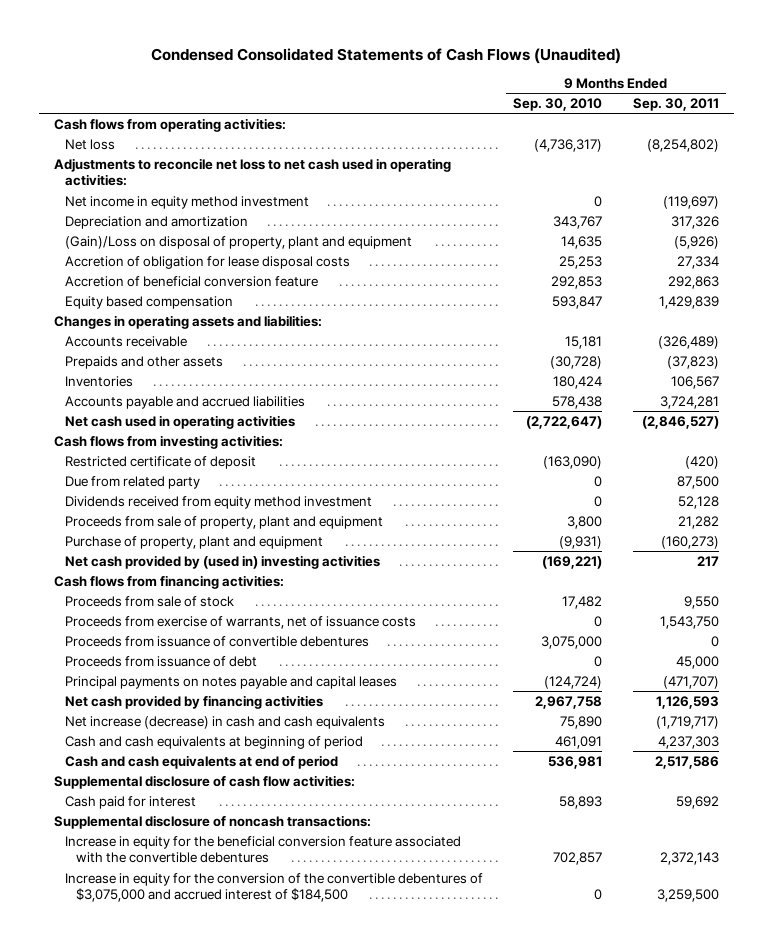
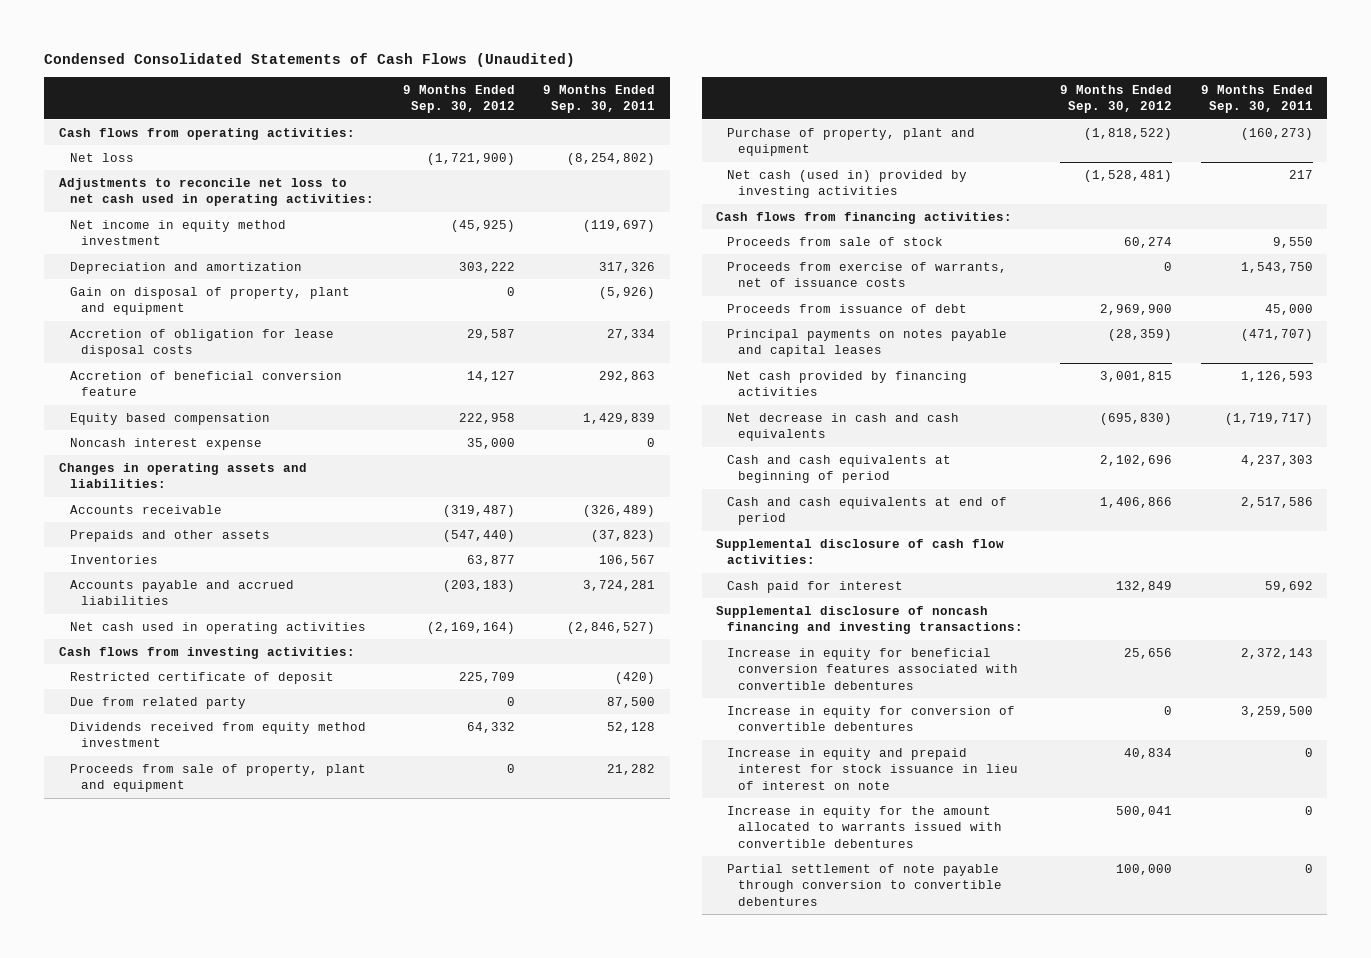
- | 9 Months Ended Sep. 30, 2010 | 9 Months Ended Sep. 30, 2011
+ | 9 Months Ended Sep. 30, 2012 | 9 Months Ended Sep. 30, 2011
- (Gain)/Loss on disposal of property, plant and equipment | 14,635 | (5,926)
+ Gain on disposal of property, plant and equipment | 0 | (5,926)
+ Noncash interest expense | 35,000 | 0
- Net cash provided by (used in) investing activities | (169,221) | 217
+ Net cash (used in) provided by investing activities | (1,528,481) | 217
- Proceeds from issuance of convertible debentures | 3,075,000 | 0
- Net increase (decrease) in cash and cash equivalents | 75,890 | (1,719,717)
+ Net decrease in cash and cash equivalents | (695,830) | (1,719,717)
- Supplemental disclosure of noncash transactions:
- Increase in equity for the beneficial conversion feature associated with the convertible debentures | 702,857 | 2,372,143
- Increase in equity for the conversion of the convertible debentures of $3,075,000 and accrued interest of $184,500 | 0 | 3,259,500
+ Supplemental disclosure of noncash financing and investing transactions:
+ Increase in equity for beneficial conversion features associated with convertible debentures | 25,656 | 2,372,143
+ Increase in equity for conversion of convertible debentures | 0 | 3,259,500
+ Increase in equity and prepaid interest for stock issuance in lieu of interest on note | 40,834 | 0
+ Increase in equity for the amount allocated to warrants issued with convertible debentures | 500,041 | 0
+ Partial settlement of note payable through conversion to convertible debentures | 100,000 | 0

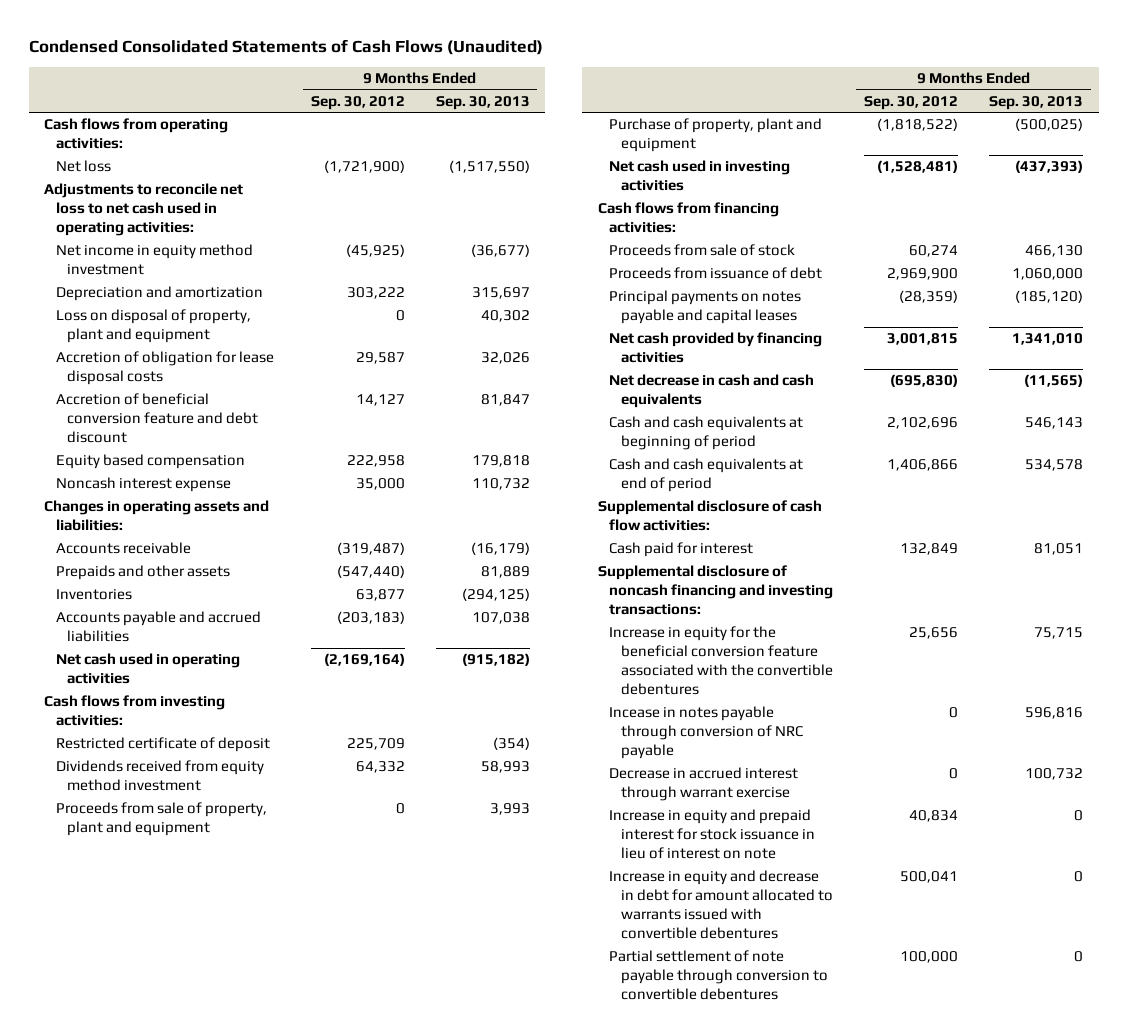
- | 9 Months Ended Sep. 30, 2012 | 9 Months Ended Sep. 30, 2011
+ | 9 Months Ended Sep. 30, 2012 | 9 Months Ended Sep. 30, 2013
- Gain on disposal of property, plant and equipment | 0 | (5,926)
+ Loss on disposal of property, plant and equipment | 0 | 40,302
- Accretion of beneficial conversion feature | 14,127 | 292,863
+ Accretion of beneficial conversion feature and debt discount | 14,127 | 81,847
- Due from related party | 0 | 87,500
- Net cash (used in) provided by investing activities | (1,528,481) | 217
+ Net cash used in investing activities | (1,528,481) | (437,393)
- Proceeds from exercise of warrants, net of issuance costs | 0 | 1,543,750
- Increase in equity for beneficial conversion features associated with convertible debentures | 25,656 | 2,372,143
- Increase in equity for conversion of convertible debentures | 0 | 3,259,500
+ Increase in equity for the beneficial conversion feature associated with the convertible debentures | 25,656 | 75,715
+ Incease in notes payable through conversion of NRC payable | 0 | 596,816
+ Decrease in accrued interest through warrant exercise | 0 | 100,732
- Increase in equity for the amount allocated to warrants issued with convertible debentures | 500,041 | 0
+ Increase in equity and decrease in debt for amount allocated to warrants issued with convertible debentures | 500,041 | 0

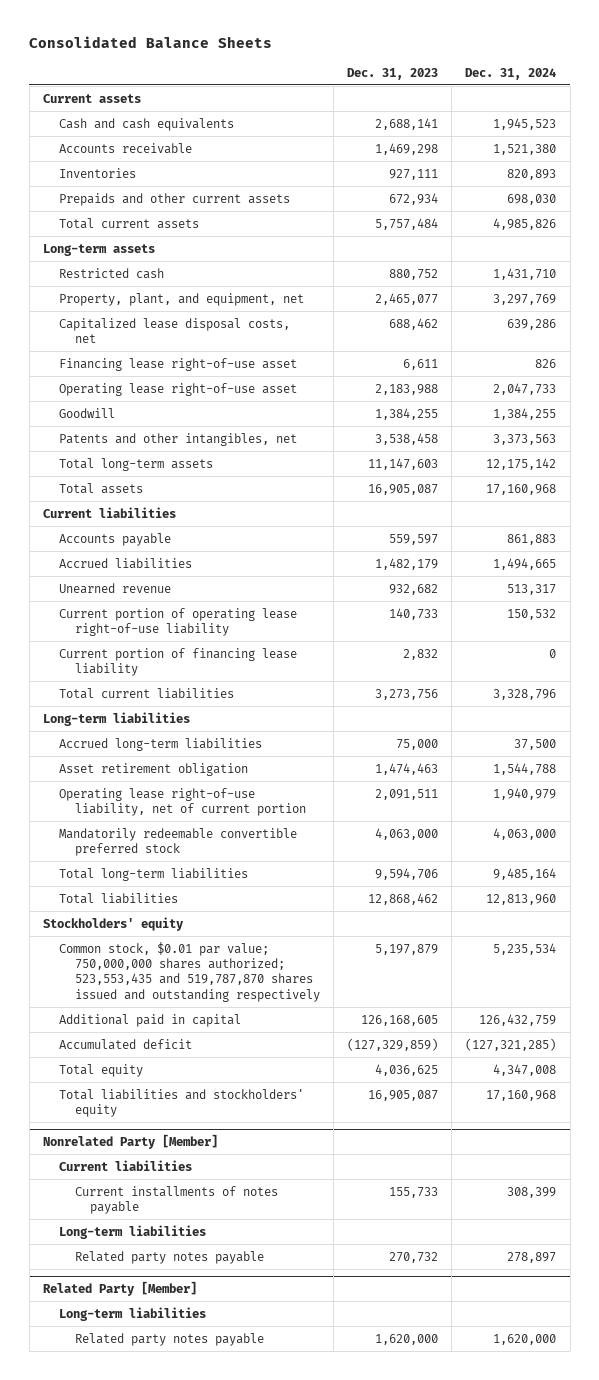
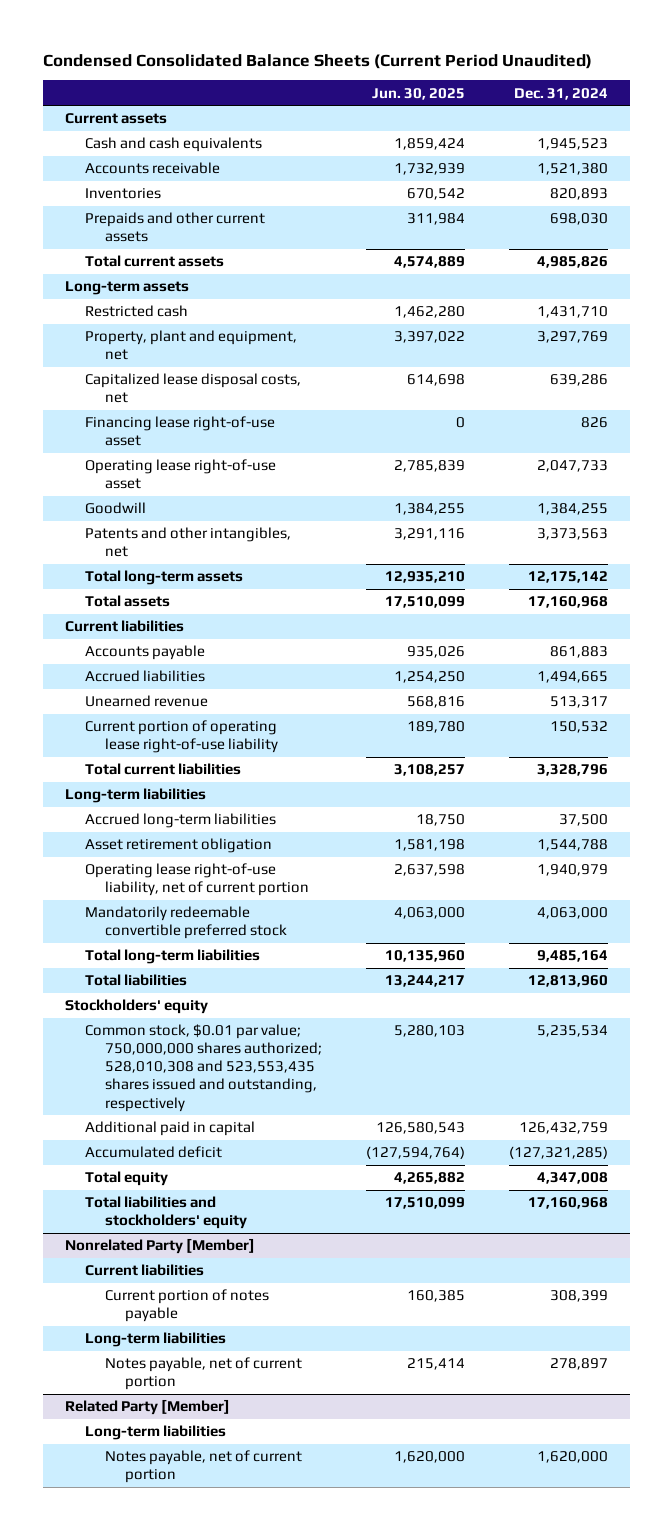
- Consolidated Balance Sheets
+ Condensed Consolidated Balance Sheets (Current Period Unaudited)
- | Dec. 31, 2023 | Dec. 31, 2024
+ | Jun. 30, 2025 | Dec. 31, 2024
- Property, plant, and equipment, net | 2,465,077 | 3,297,769
+ Property, plant and equipment, net | 3,397,022 | 3,297,769
- Current portion of financing lease liability | 2,832 | 0
- Common stock, $0.01 par value; 750,000,000 shares authorized; 523,553,435 and 519,787,870 shares issued and outstanding respectively | 5,197,879 | 5,235,534
+ Common stock, $0.01 par value; 750,000,000 shares authorized; 528,010,308 and 523,553,435 shares issued and outstanding, respectively | 5,280,103 | 5,235,534
@ Nonrelated Party [Member]
- Current installments of notes payable | 155,733 | 308,399
+ Current portion of notes payable | 160,385 | 308,399
- Related party notes payable | 270,732 | 278,897
+ Notes payable, net of current portion | 215,414 | 278,897
@ Related Party [Member]
- Related party notes payable | 1,620,000 | 1,620,000
+ Notes payable, net of current portion | 1,620,000 | 1,620,000

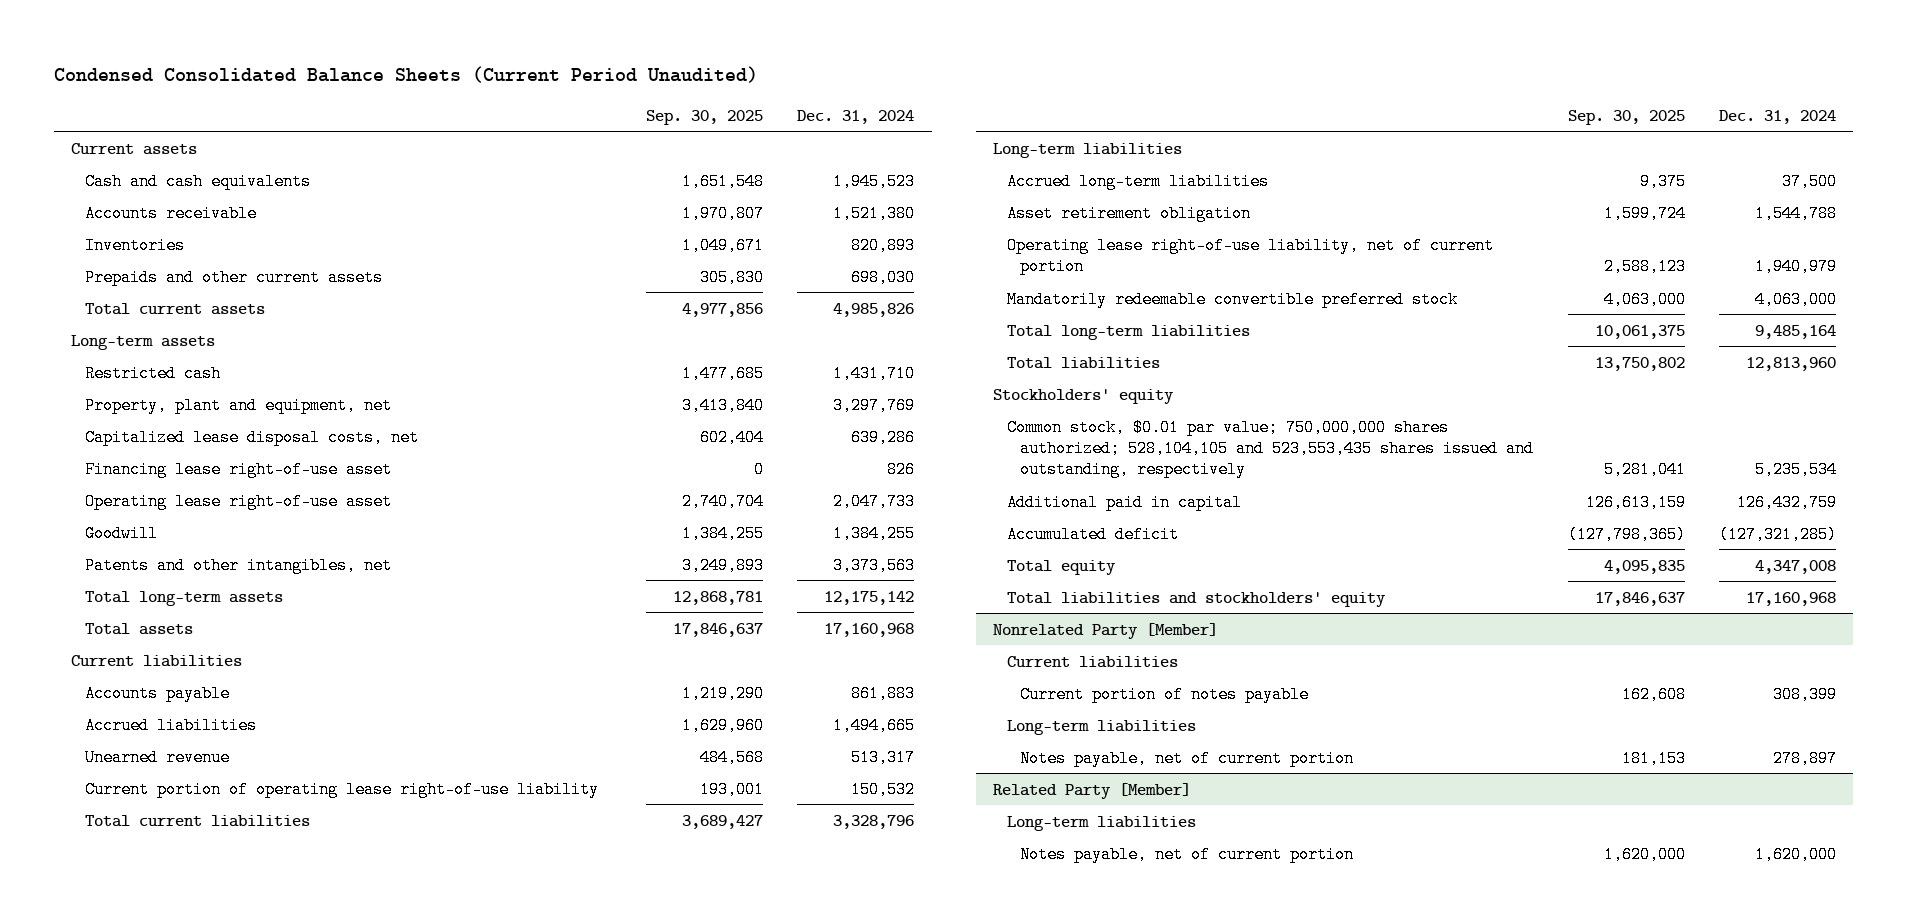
- | Jun. 30, 2025 | Dec. 31, 2024
+ | Sep. 30, 2025 | Dec. 31, 2024
- Common stock, $0.01 par value; 750,000,000 shares authorized; 528,010,308 and 523,553,435 shares issued and outstanding, respectively | 5,280,103 | 5,235,534
+ Common stock, $0.01 par value; 750,000,000 shares authorized; 528,104,105 and 523,553,435 shares issued and outstanding, respectively | 5,281,041 | 5,235,534

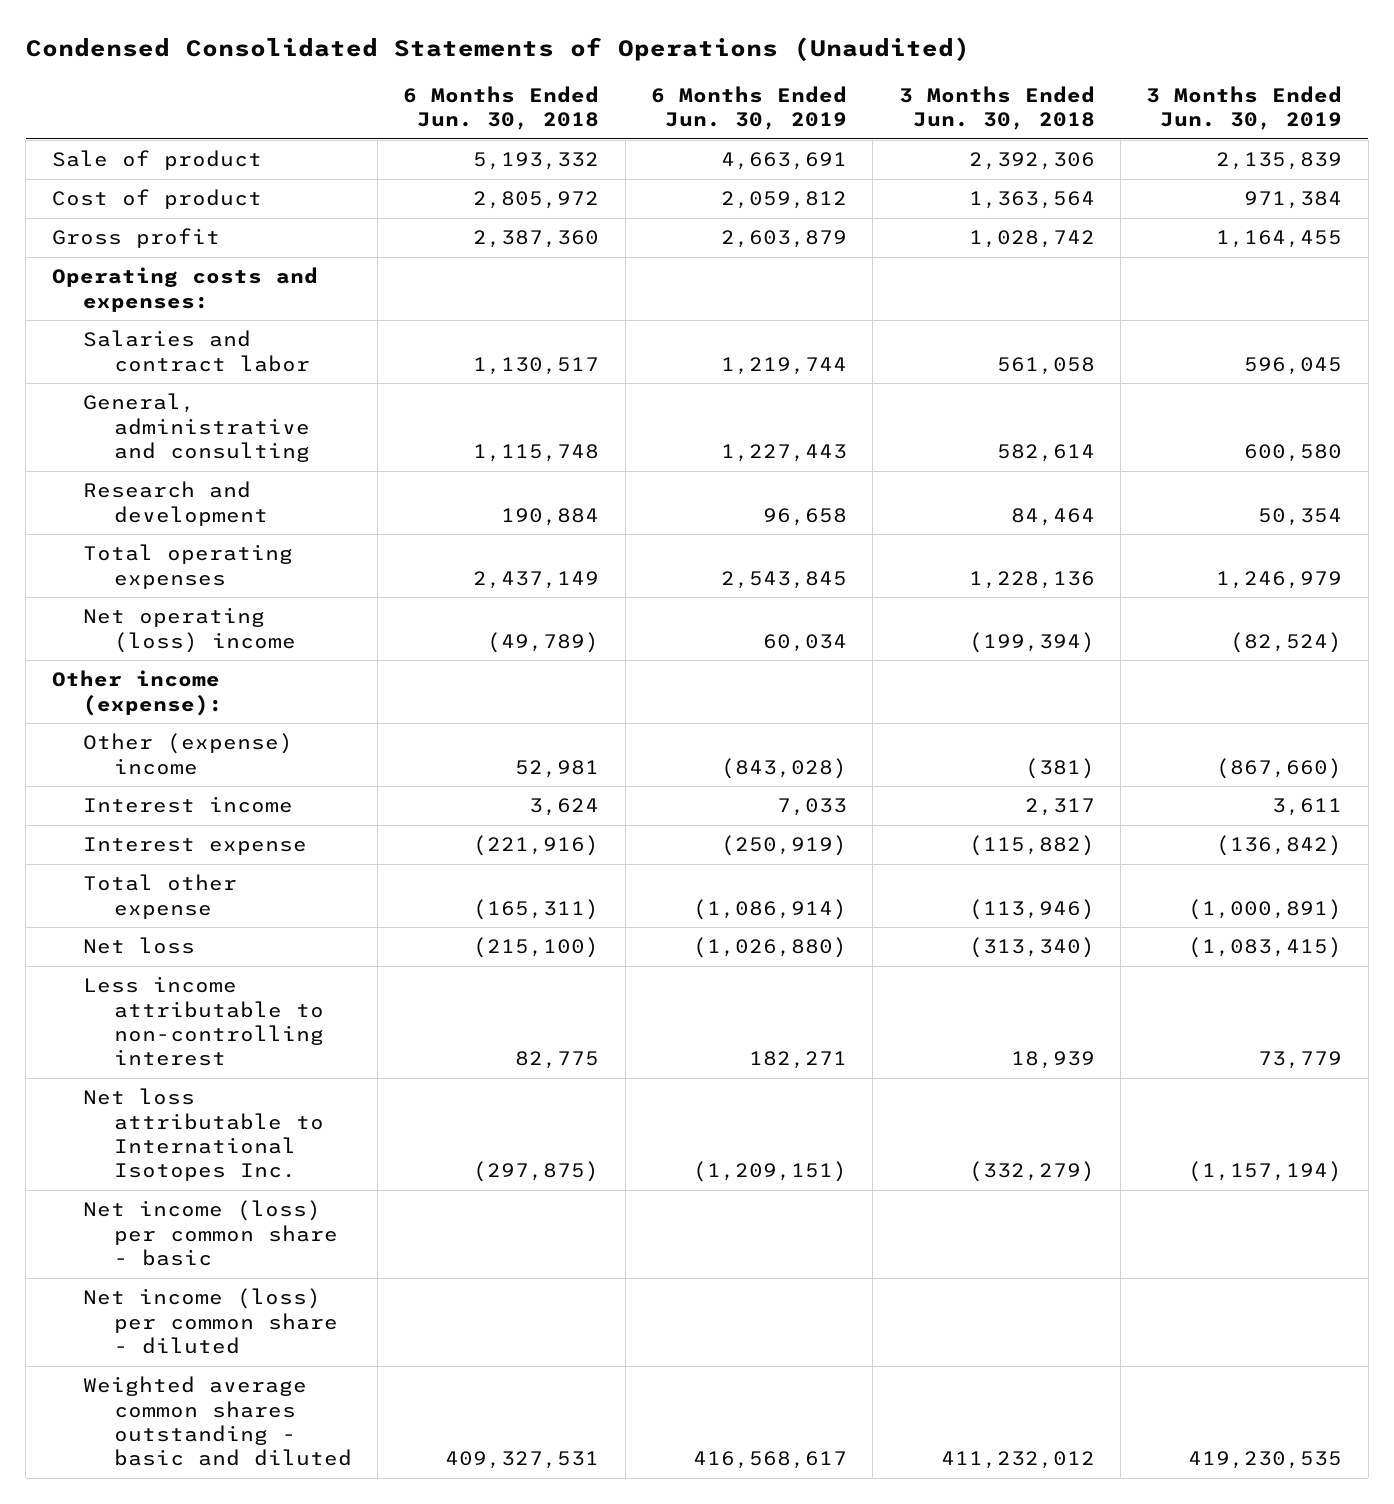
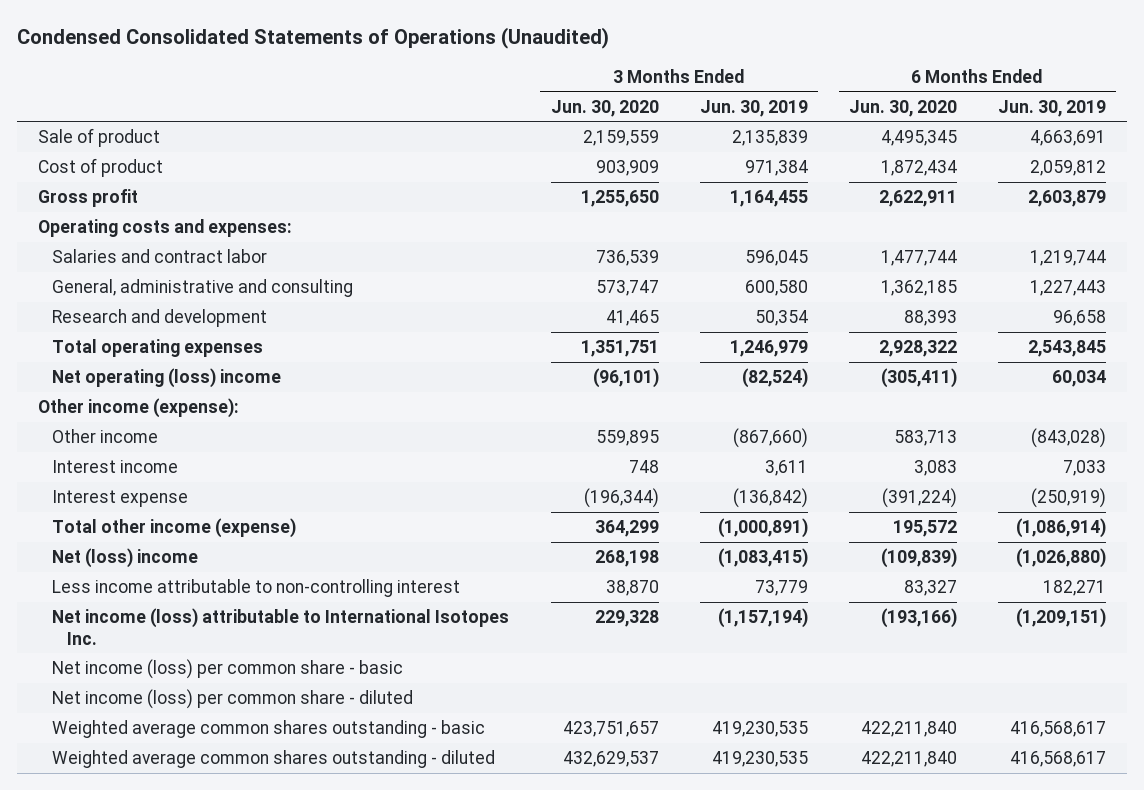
- | 6 Months Ended Jun. 30, 2018 | 6 Months Ended Jun. 30, 2019 | 3 Months Ended Jun. 30, 2018 | 3 Months Ended Jun. 30, 2019
+ | 3 Months Ended Jun. 30, 2020 | 3 Months Ended Jun. 30, 2019 | 6 Months Ended Jun. 30, 2020 | 6 Months Ended Jun. 30, 2019
- Other (expense) income | 52,981 | (843,028) | (381) | (867,660)
+ Other income | 559,895 | (867,660) | 583,713 | (843,028)
- Total other expense | (165,311) | (1,086,914) | (113,946) | (1,000,891)
- Net loss | (215,100) | (1,026,880) | (313,340) | (1,083,415)
+ Total other income (expense) | 364,299 | (1,000,891) | 195,572 | (1,086,914)
+ Net (loss) income | 268,198 | (1,083,415) | (109,839) | (1,026,880)
- Net loss attributable to International Isotopes Inc. | (297,875) | (1,209,151) | (332,279) | (1,157,194)
+ Net income (loss) attributable to International Isotopes Inc. | 229,328 | (1,157,194) | (193,166) | (1,209,151)
- Weighted average common shares outstanding - basic and diluted | 409,327,531 | 416,568,617 | 411,232,012 | 419,230,535
+ Weighted average common shares outstanding - basic | 423,751,657 | 419,230,535 | 422,211,840 | 416,568,617
+ Weighted average common shares outstanding - diluted | 432,629,537 | 419,230,535 | 422,211,840 | 416,568,617

